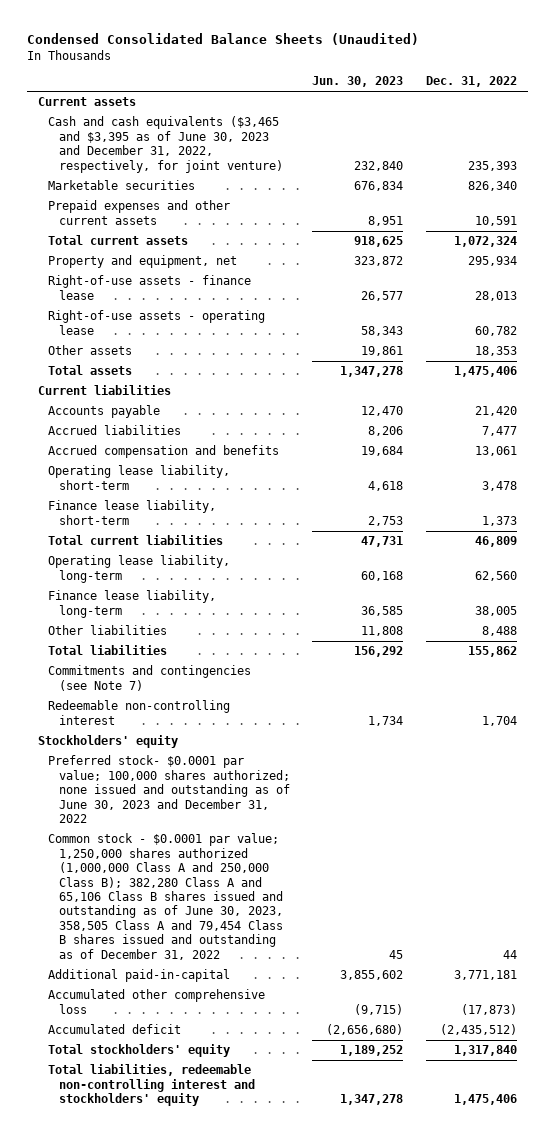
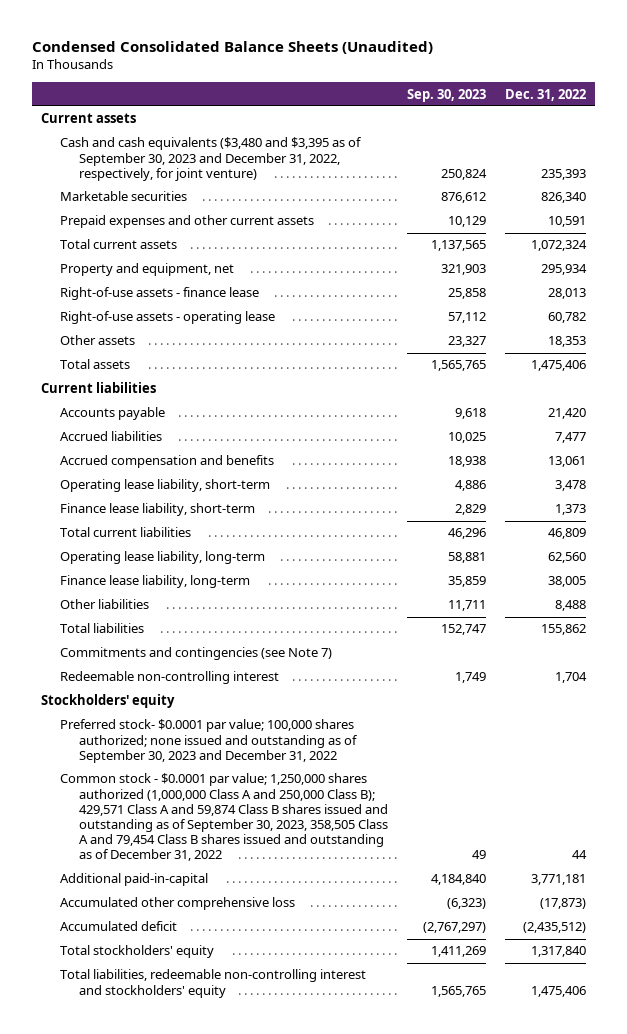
- | Jun. 30, 2023 | Dec. 31, 2022
+ | Sep. 30, 2023 | Dec. 31, 2022
- Cash and cash equivalents ($3,465 and $3,395 as of June 30, 2023 and December 31, 2022, respectively, for joint venture) | 232,840 | 235,393
+ Cash and cash equivalents ($3,480 and $3,395 as of September 30, 2023 and December 31, 2022, respectively, for joint venture) | 250,824 | 235,393
- Preferred stock- $0.0001 par value; 100,000 shares authorized; none issued and outstanding as of June 30, 2023 and December 31, 2022
- Common stock - $0.0001 par value; 1,250,000 shares authorized (1,000,000 Class A and 250,000 Class B); 382,280 Class A and 65,106 Class B shares issued and outstanding as of June 30, 2023, 358,505 Class A and 79,454 Class B shares issued and outstanding as of December 31, 2022 | 45 | 44
+ Preferred stock- $0.0001 par value; 100,000 shares authorized; none issued and outstanding as of September 30, 2023 and December 31, 2022
+ Common stock - $0.0001 par value; 1,250,000 shares authorized (1,000,000 Class A and 250,000 Class B); 429,571 Class A and 59,874 Class B shares issued and outstanding as of September 30, 2023, 358,505 Class A and 79,454 Class B shares issued and outstanding as of December 31, 2022 | 49 | 44

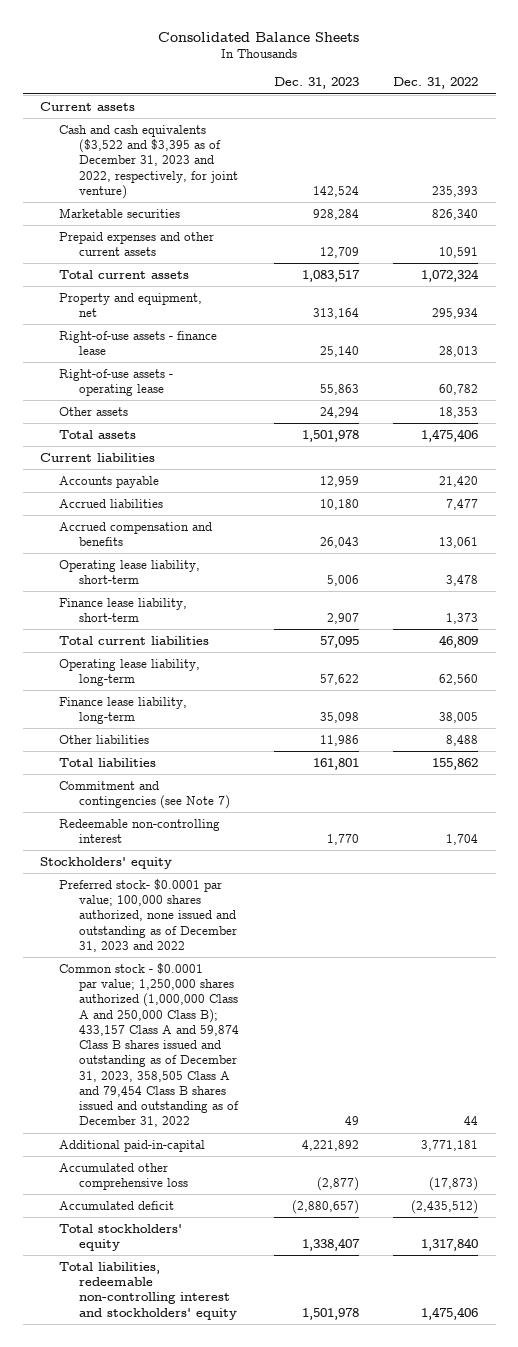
- Condensed Consolidated Balance Sheets (Unaudited)
+ Consolidated Balance Sheets
- | Sep. 30, 2023 | Dec. 31, 2022
+ | Dec. 31, 2023 | Dec. 31, 2022
- Cash and cash equivalents ($3,480 and $3,395 as of September 30, 2023 and December 31, 2022, respectively, for joint venture) | 250,824 | 235,393
+ Cash and cash equivalents ($3,522 and $3,395 as of December 31, 2023 and 2022, respectively, for joint venture) | 142,524 | 235,393
- Commitments and contingencies (see Note 7)
+ Commitment and contingencies (see Note 7)
- Preferred stock- $0.0001 par value; 100,000 shares authorized; none issued and outstanding as of September 30, 2023 and December 31, 2022
- Common stock - $0.0001 par value; 1,250,000 shares authorized (1,000,000 Class A and 250,000 Class B); 429,571 Class A and 59,874 Class B shares issued and outstanding as of September 30, 2023, 358,505 Class A and 79,454 Class B shares issued and outstanding as of December 31, 2022 | 49 | 44
+ Preferred stock- $0.0001 par value; 100,000 shares authorized, none issued and outstanding as of December 31, 2023 and 2022
+ Common stock - $0.0001 par value; 1,250,000 shares authorized (1,000,000 Class A and 250,000 Class B); 433,157 Class A and 59,874 Class B shares issued and outstanding as of December 31, 2023, 358,505 Class A and 79,454 Class B shares issued and outstanding as of December 31, 2022 | 49 | 44

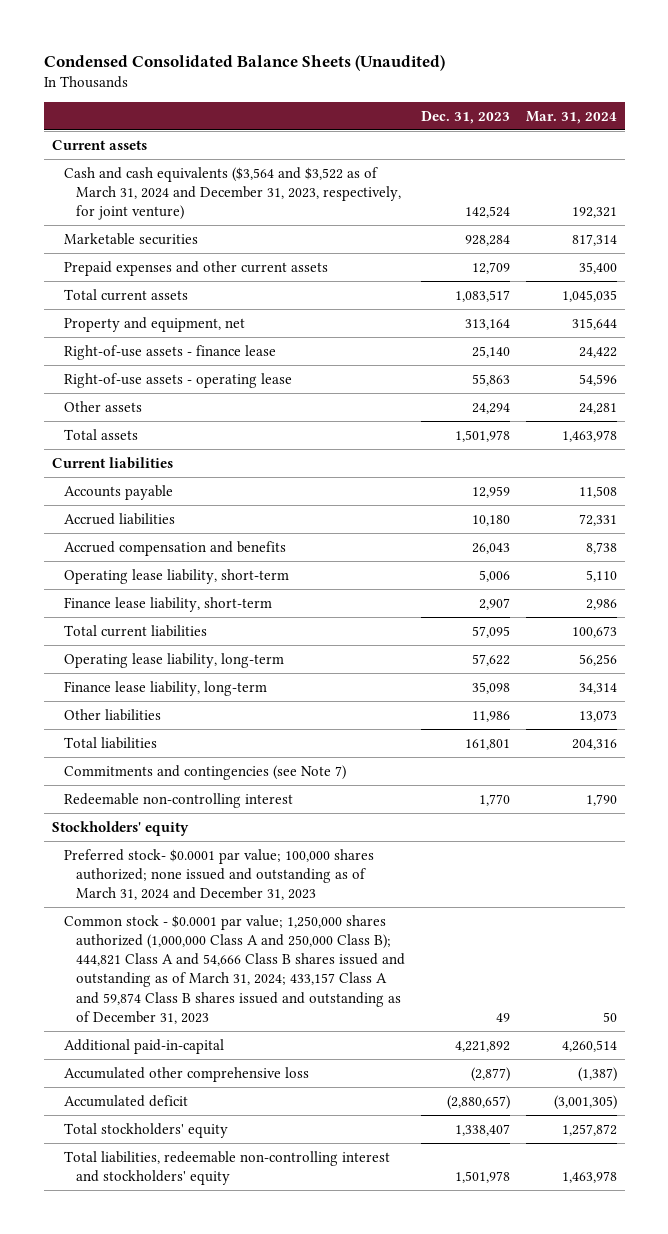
- Consolidated Balance Sheets
+ Condensed Consolidated Balance Sheets (Unaudited)
- | Dec. 31, 2023 | Dec. 31, 2022
+ | Dec. 31, 2023 | Mar. 31, 2024
- Cash and cash equivalents ($3,522 and $3,395 as of December 31, 2023 and 2022, respectively, for joint venture) | 142,524 | 235,393
+ Cash and cash equivalents ($3,564 and $3,522 as of March 31, 2024 and December 31, 2023, respectively, for joint venture) | 142,524 | 192,321
- Commitment and contingencies (see Note 7)
+ Commitments and contingencies (see Note 7)
- Preferred stock- $0.0001 par value; 100,000 shares authorized, none issued and outstanding as of December 31, 2023 and 2022
- Common stock - $0.0001 par value; 1,250,000 shares authorized (1,000,000 Class A and 250,000 Class B); 433,157 Class A and 59,874 Class B shares issued and outstanding as of December 31, 2023, 358,505 Class A and 79,454 Class B shares issued and outstanding as of December 31, 2022 | 49 | 44
+ Preferred stock- $0.0001 par value; 100,000 shares authorized; none issued and outstanding as of March 31, 2024 and December 31, 2023
+ Common stock - $0.0001 par value; 1,250,000 shares authorized (1,000,000 Class A and 250,000 Class B); 444,821 Class A and 54,666 Class B shares issued and outstanding as of March 31, 2024; 433,157 Class A and 59,874 Class B shares issued and outstanding as of December 31, 2023 | 49 | 50

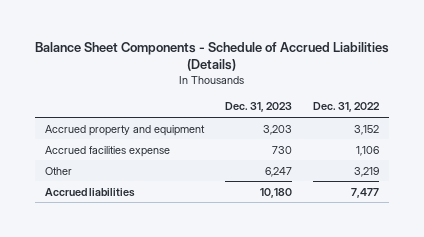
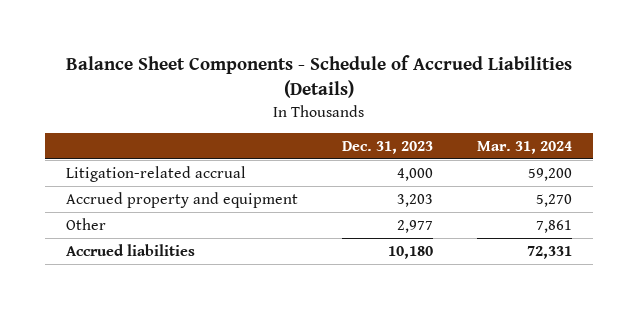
- | Dec. 31, 2023 | Dec. 31, 2022
+ | Dec. 31, 2023 | Mar. 31, 2024
+ Litigation-related accrual | 4,000 | 59,200
- Accrued facilities expense | 730 | 1,106
- Other | 6,247 | 3,219
+ Other | 2,977 | 7,861

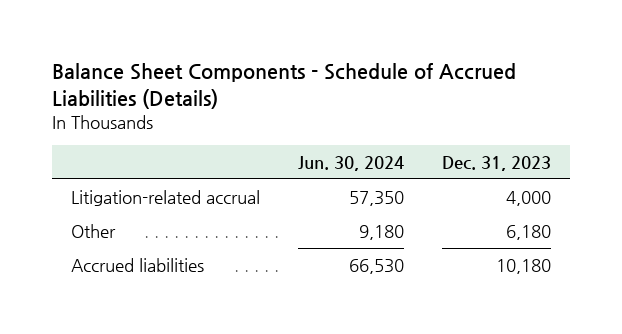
- | Dec. 31, 2023 | Mar. 31, 2024
+ | Jun. 30, 2024 | Dec. 31, 2023
- Accrued property and equipment | 3,203 | 5,270
- Other | 2,977 | 7,861
+ Other | 9,180 | 6,180

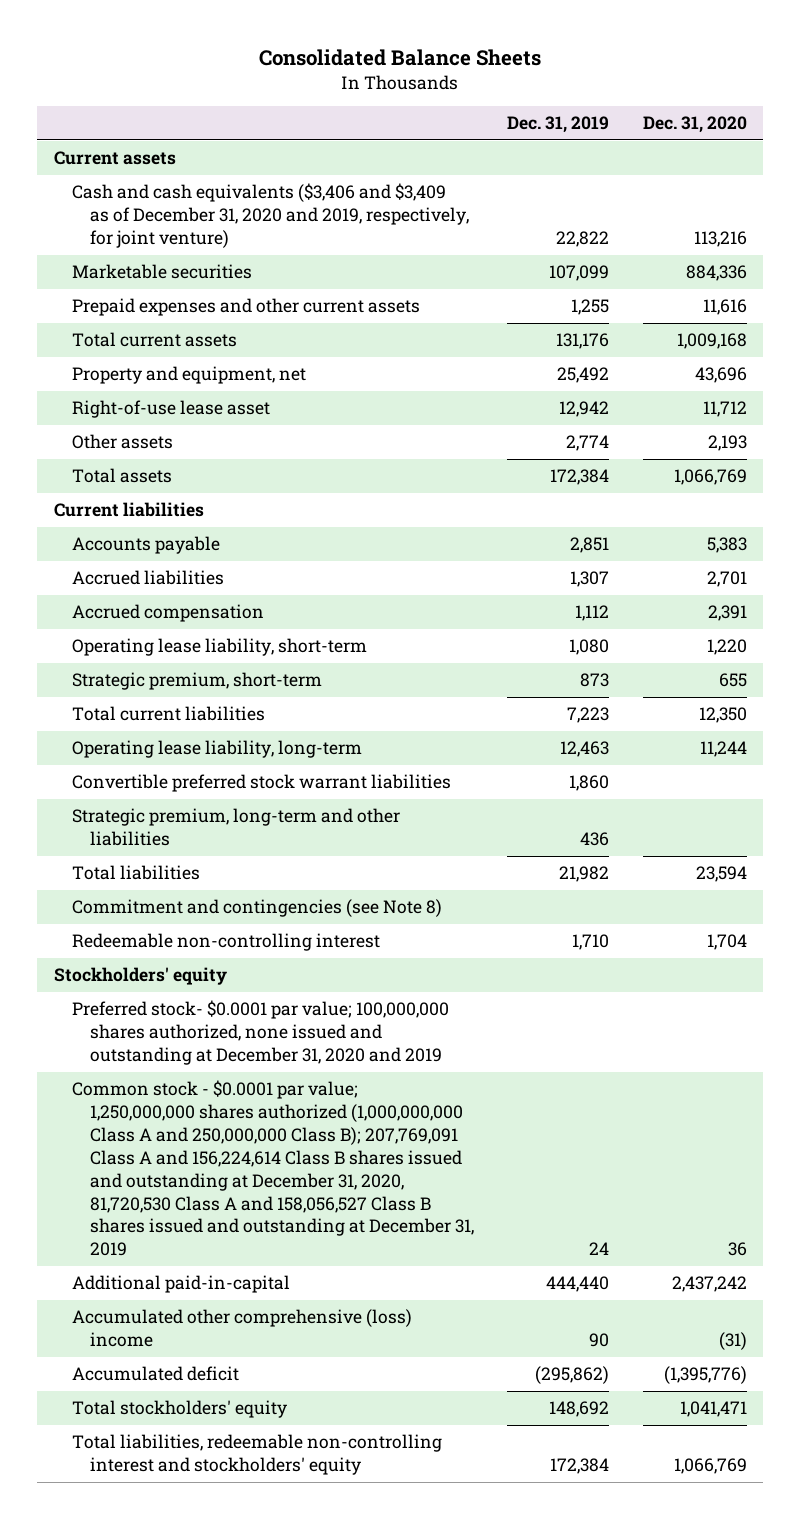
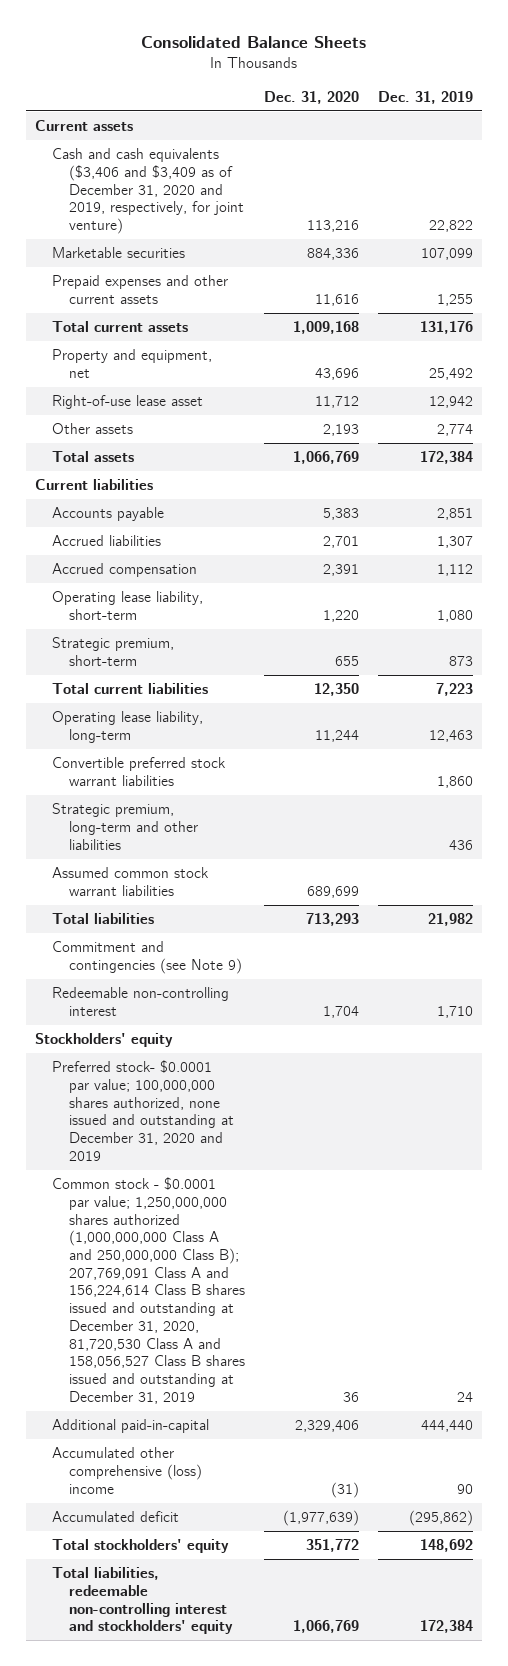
- | Dec. 31, 2019 | Dec. 31, 2020
+ | Dec. 31, 2020 | Dec. 31, 2019
- Total liabilities | 21,982 | 23,594
- Commitment and contingencies (see Note 8)
+ Assumed common stock warrant liabilities | 689,699 |
+ Total liabilities | 713,293 | 21,982
+ Commitment and contingencies (see Note 9)
- Additional paid-in-capital | 444,440 | 2,437,242
+ Additional paid-in-capital | 2,329,406 | 444,440
- Accumulated deficit | (295,862) | (1,395,776)
- Total stockholders' equity | 148,692 | 1,041,471
+ Accumulated deficit | (1,977,639) | (295,862)
+ Total stockholders' equity | 351,772 | 148,692

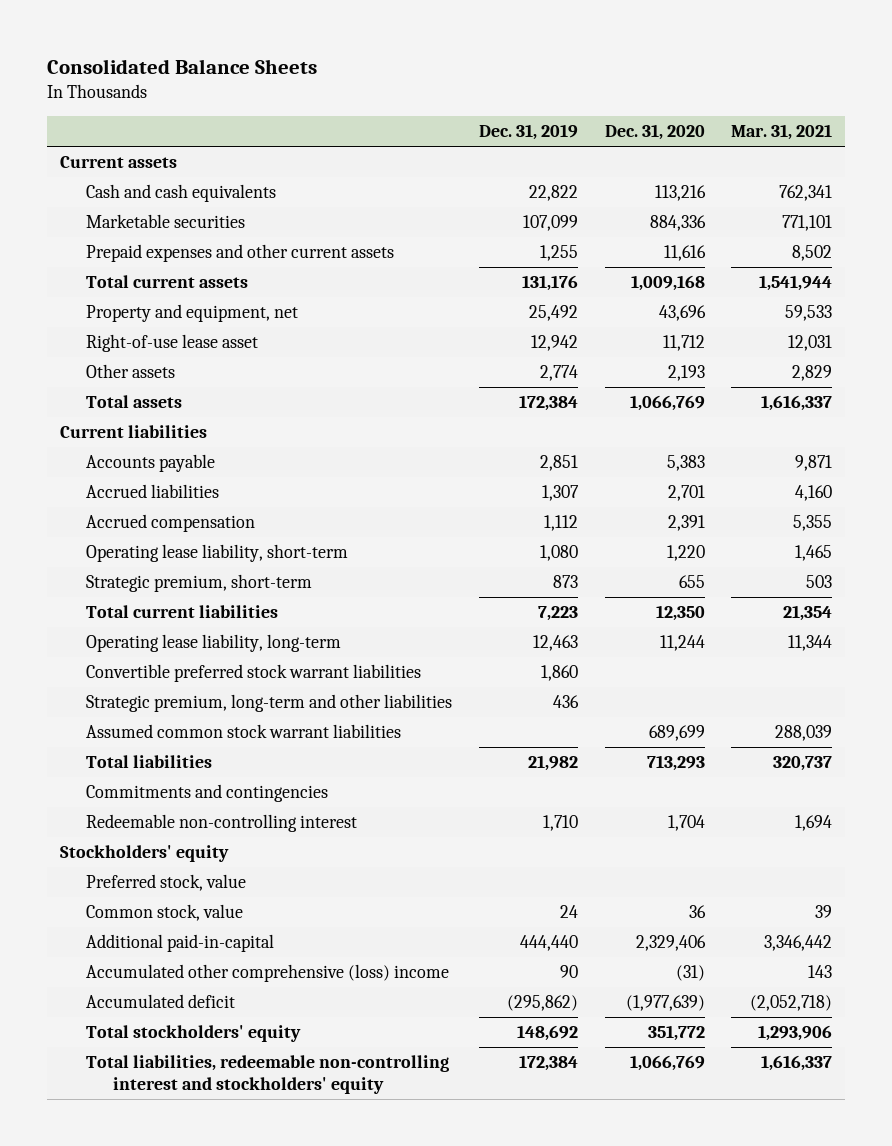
- | Dec. 31, 2020 | Dec. 31, 2019
+ | Dec. 31, 2019 | Dec. 31, 2020 | Mar. 31, 2021
- Cash and cash equivalents ($3,406 and $3,409 as of December 31, 2020 and 2019, respectively, for joint venture) | 113,216 | 22,822
+ Cash and cash equivalents | 22,822 | 113,216 | 762,341
- Commitment and contingencies (see Note 9)
+ Commitments and contingencies
- Preferred stock- $0.0001 par value; 100,000,000 shares authorized, none issued and outstanding at December 31, 2020 and 2019
- Common stock - $0.0001 par value; 1,250,000,000 shares authorized (1,000,000,000 Class A and 250,000,000 Class B); 207,769,091 Class A and 156,224,614 Class B shares issued and outstanding at December 31, 2020, 81,720,530 Class A and 158,056,527 Class B shares issued and outstanding at December 31, 2019 | 36 | 24
+ Preferred stock, value
+ Common stock, value | 24 | 36 | 39

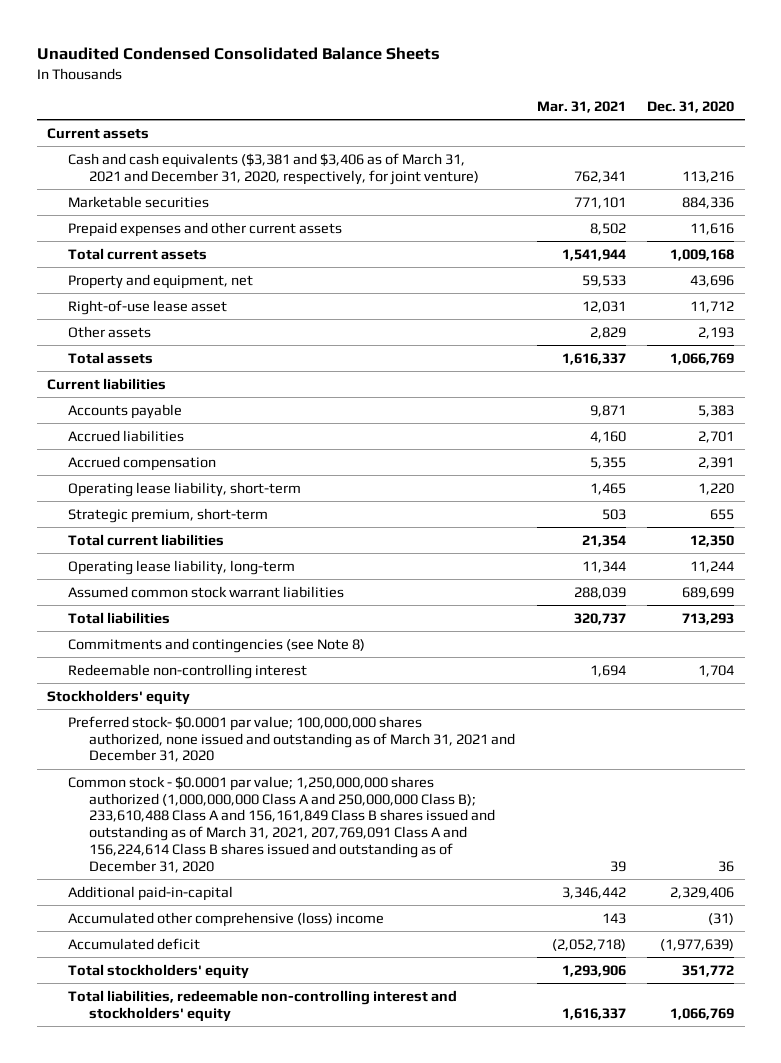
- Consolidated Balance Sheets
+ Unaudited Condensed Consolidated Balance Sheets
- | Dec. 31, 2019 | Dec. 31, 2020 | Mar. 31, 2021
+ | Mar. 31, 2021 | Dec. 31, 2020
- Cash and cash equivalents | 22,822 | 113,216 | 762,341
+ Cash and cash equivalents ($3,381 and $3,406 as of March 31, 2021 and December 31, 2020, respectively, for joint venture) | 762,341 | 113,216
- Convertible preferred stock warrant liabilities | 1,860 | |
- Strategic premium, long-term and other liabilities | 436 | |
- Commitments and contingencies
+ Commitments and contingencies (see Note 8)
- Preferred stock, value
- Common stock, value | 24 | 36 | 39
+ Preferred stock- $0.0001 par value; 100,000,000 shares authorized, none issued and outstanding as of March 31, 2021 and December 31, 2020
+ Common stock - $0.0001 par value; 1,250,000,000 shares authorized (1,000,000,000 Class A and 250,000,000 Class B); 233,610,488 Class A and 156,161,849 Class B shares issued and outstanding as of March 31, 2021, 207,769,091 Class A and 156,224,614 Class B shares issued and outstanding as of December 31, 2020 | 39 | 36

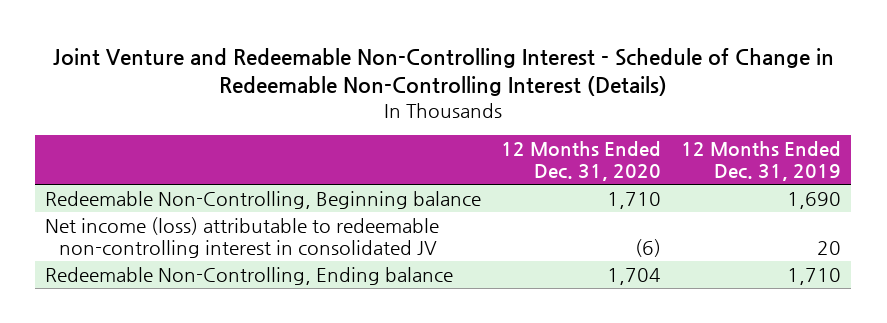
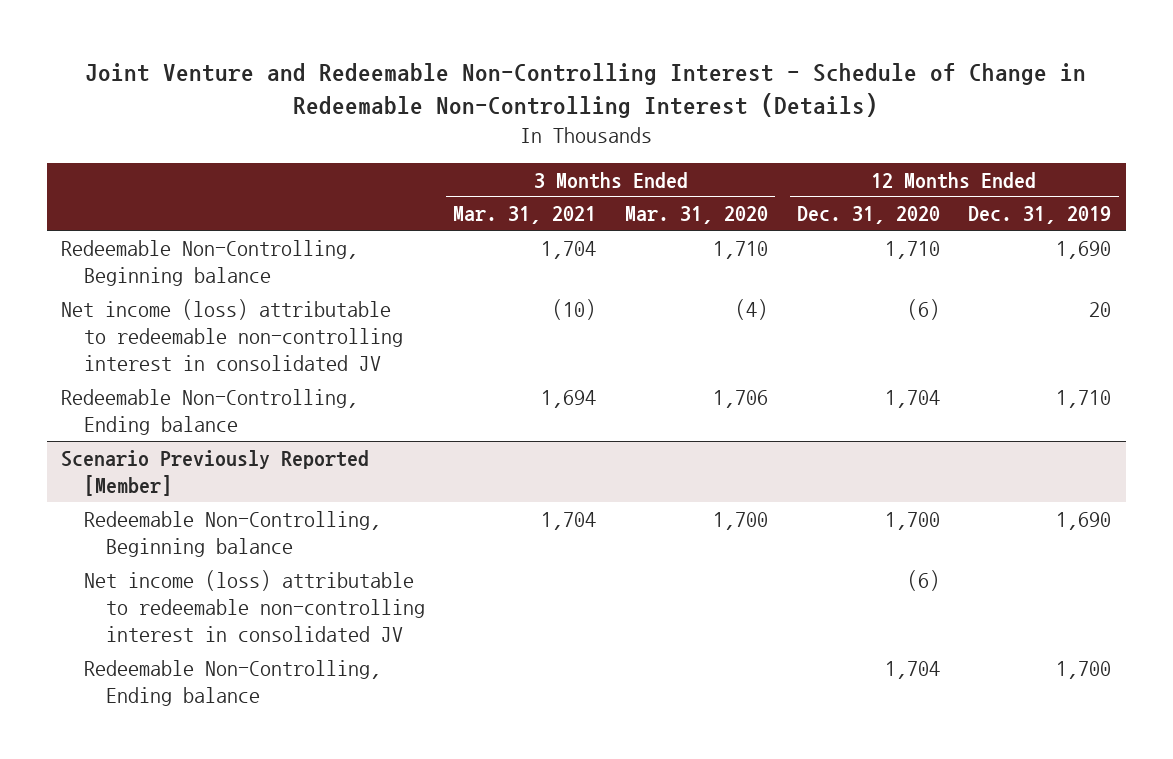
- | 12 Months Ended Dec. 31, 2020 | 12 Months Ended Dec. 31, 2019
+ | 3 Months Ended Mar. 31, 2021 | 3 Months Ended Mar. 31, 2020 | 12 Months Ended Dec. 31, 2020 | 12 Months Ended Dec. 31, 2019
+ Scenario Previously Reported [Member]
+ Redeemable Non-Controlling, Beginning balance | 1,704 | 1,700 | 1,700 | 1,690
+ Net income (loss) attributable to redeemable non-controlling interest in consolidated JV | | | (6) |
+ Redeemable Non-Controlling, Ending balance | | | 1,704 | 1,700

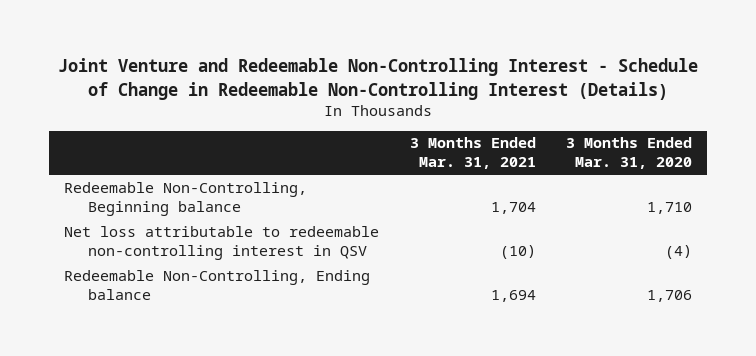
- | 3 Months Ended Mar. 31, 2021 | 3 Months Ended Mar. 31, 2020 | 12 Months Ended Dec. 31, 2020 | 12 Months Ended Dec. 31, 2019
+ | 3 Months Ended Mar. 31, 2021 | 3 Months Ended Mar. 31, 2020
- Net income (loss) attributable to redeemable non-controlling interest in consolidated JV | (10) | (4) | (6) | 20
+ Net loss attributable to redeemable non-controlling interest in QSV | (10) | (4)
- Scenario Previously Reported [Member]
- Redeemable Non-Controlling, Beginning balance | 1,704 | 1,700 | 1,700 | 1,690
- Net income (loss) attributable to redeemable non-controlling interest in consolidated JV | | | (6) |
- Redeemable Non-Controlling, Ending balance | | | 1,704 | 1,700

